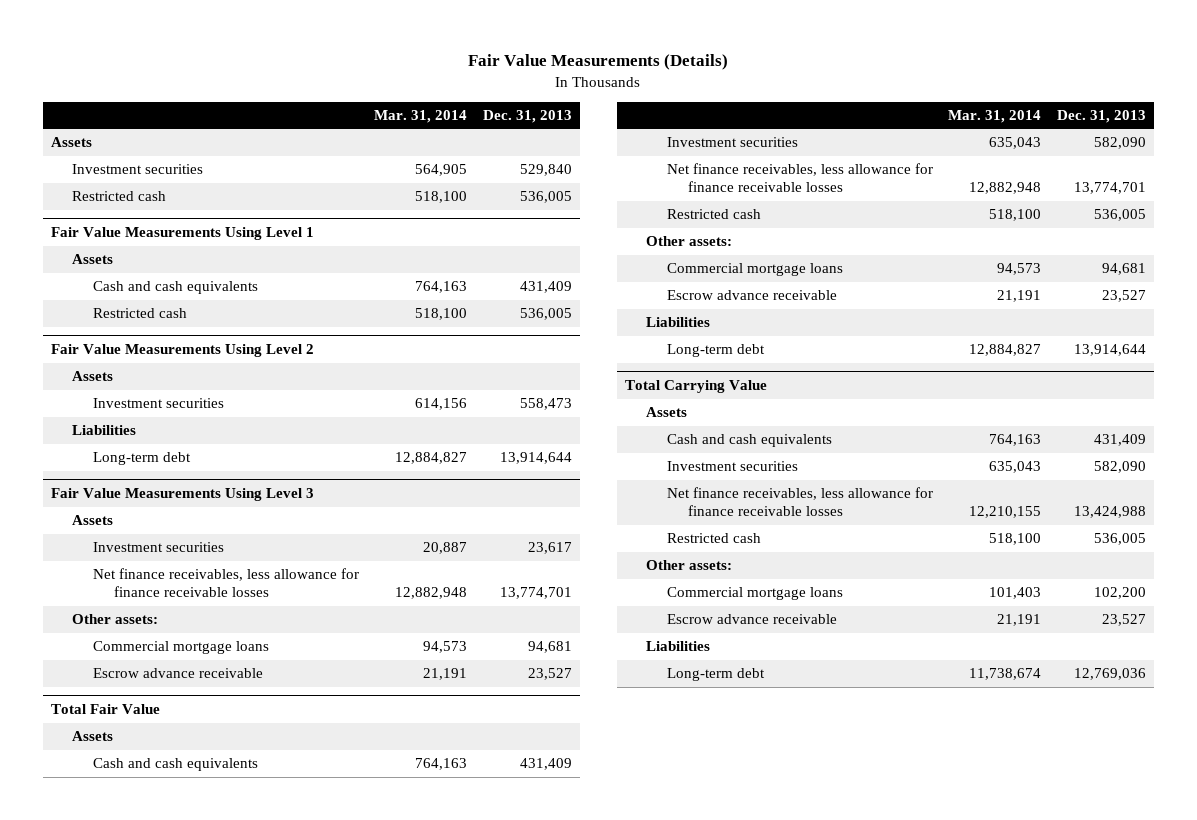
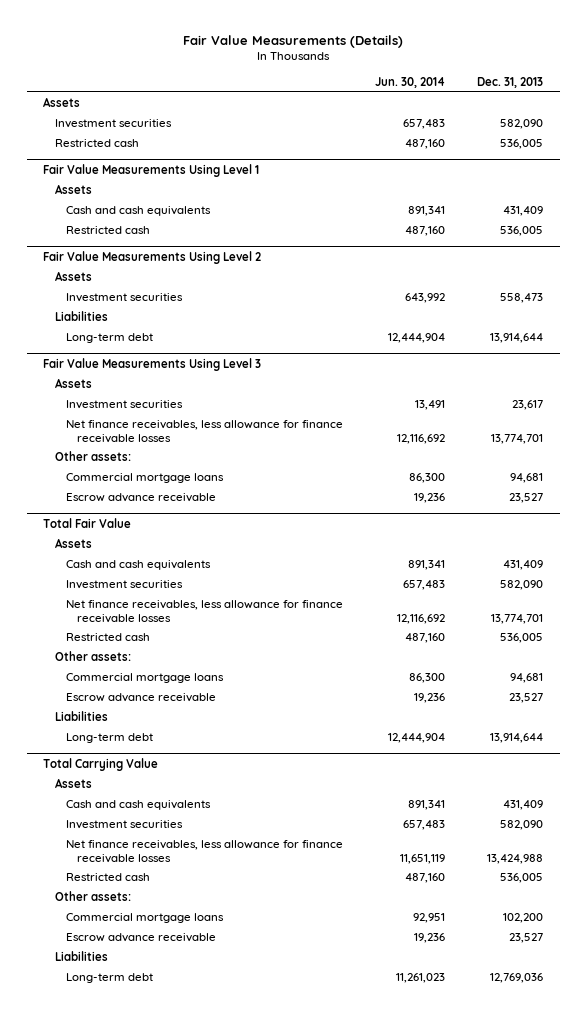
- | Mar. 31, 2014 | Dec. 31, 2013
+ | Jun. 30, 2014 | Dec. 31, 2013
- Investment securities | 564,905 | 529,840
+ Investment securities | 657,483 | 582,090

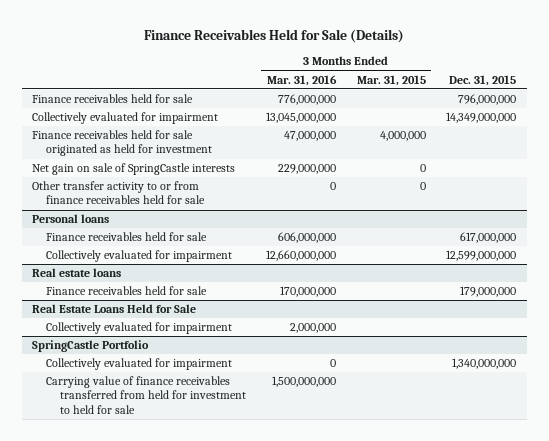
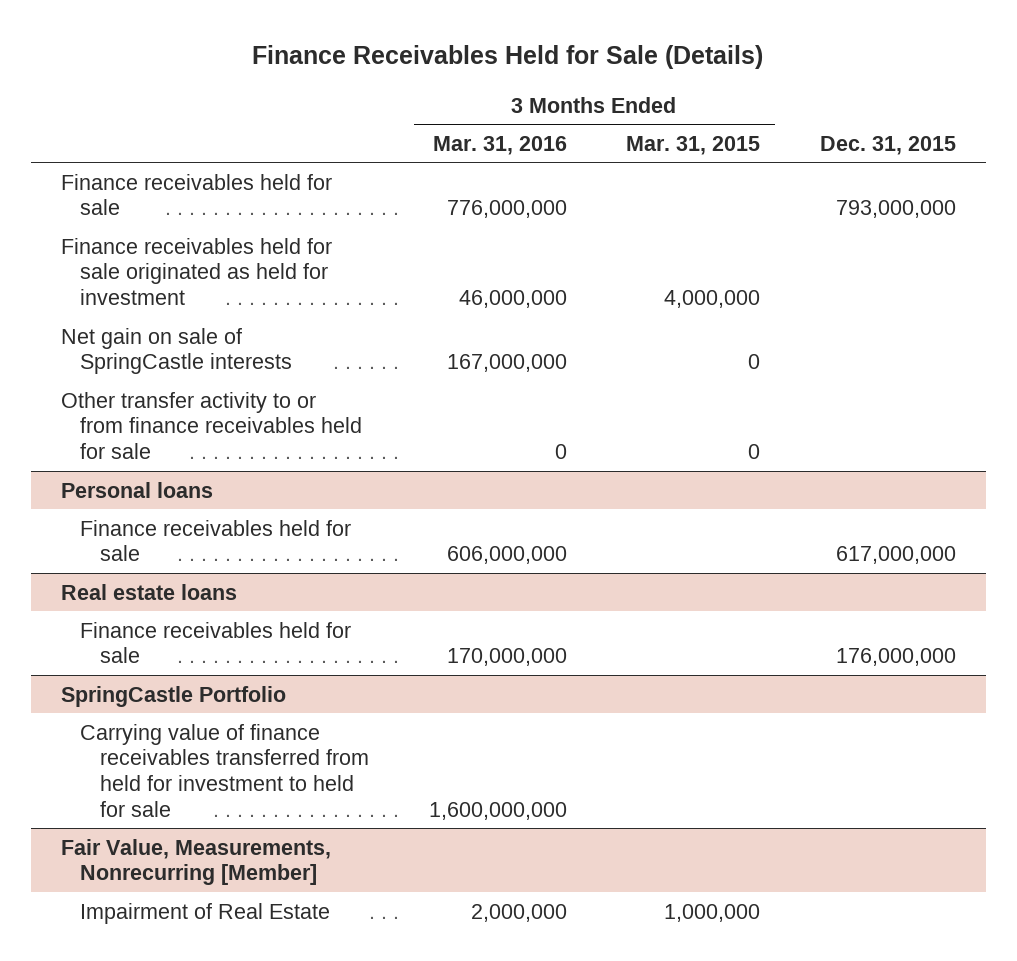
- Finance receivables held for sale | 776,000,000 | | 796,000,000
- Collectively evaluated for impairment | 13,045,000,000 | | 14,349,000,000
- Finance receivables held for sale originated as held for investment | 47,000,000 | 4,000,000 |
- Net gain on sale of SpringCastle interests | 229,000,000 | 0 |
+ Finance receivables held for sale | 776,000,000 | | 793,000,000
+ Finance receivables held for sale originated as held for investment | 46,000,000 | 4,000,000 |
+ Net gain on sale of SpringCastle interests | 167,000,000 | 0 |
@ Personal loans
- Collectively evaluated for impairment | 12,660,000,000 | | 12,599,000,000
@ Real estate loans
- Finance receivables held for sale | 170,000,000 | | 179,000,000
- Real Estate Loans Held for Sale
- Collectively evaluated for impairment | 2,000,000 | |
@ Real estate loans
+ Finance receivables held for sale | 170,000,000 | | 176,000,000
@ SpringCastle Portfolio
- Collectively evaluated for impairment | 0 | | 1,340,000,000
- Carrying value of finance receivables transferred from held for investment to held for sale | 1,500,000,000 | |
+ Carrying value of finance receivables transferred from held for investment to held for sale | 1,600,000,000 | |
+ Fair Value, Measurements, Nonrecurring [Member]
+ Impairment of Real Estate | 2,000,000 | 1,000,000 |

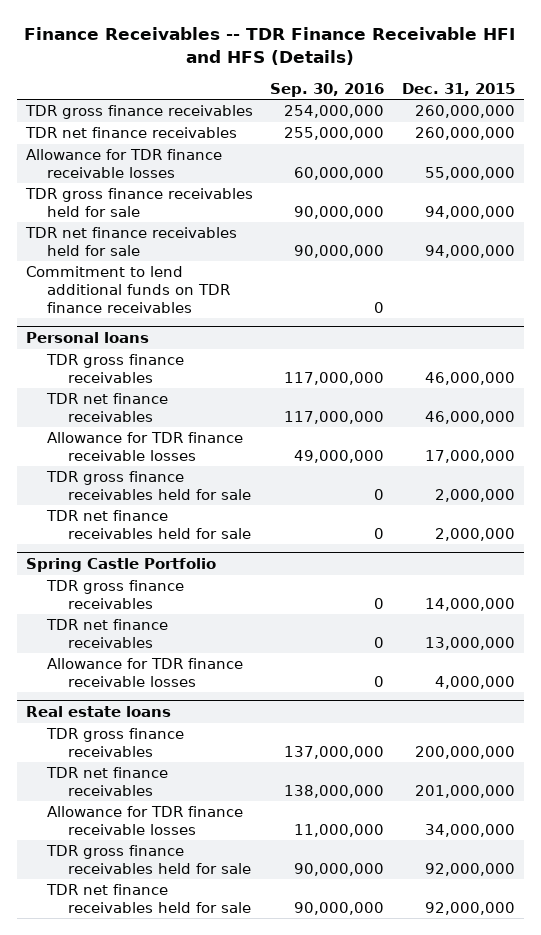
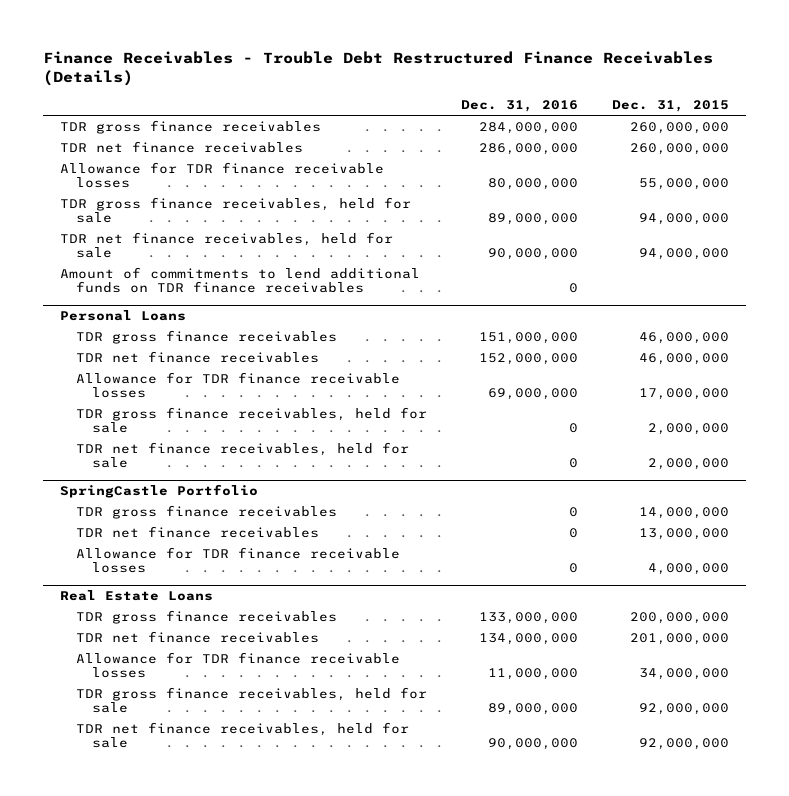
- Finance Receivables -- TDR Finance Receivable HFI and HFS (Details)
+ Finance Receivables - Trouble Debt Restructured Finance Receivables (Details)
- | Sep. 30, 2016 | Dec. 31, 2015
+ | Dec. 31, 2016 | Dec. 31, 2015
- TDR gross finance receivables held for sale | 90,000,000 | 94,000,000
- TDR net finance receivables held for sale | 90,000,000 | 94,000,000
- Commitment to lend additional funds on TDR finance receivables | 0 |
- Personal loans
+ TDR gross finance receivables, held for sale | 89,000,000 | 94,000,000
+ TDR net finance receivables, held for sale | 90,000,000 | 94,000,000
+ Amount of commitments to lend additional funds on TDR finance receivables | 0 |
+ Personal Loans
- TDR gross finance receivables held for sale | 0 | 2,000,000
- TDR net finance receivables held for sale | 0 | 2,000,000
- Spring Castle Portfolio
+ TDR gross finance receivables, held for sale | 0 | 2,000,000
+ TDR net finance receivables, held for sale | 0 | 2,000,000
+ SpringCastle Portfolio
- Real estate loans
+ Real Estate Loans
- TDR gross finance receivables held for sale | 90,000,000 | 92,000,000
- TDR net finance receivables held for sale | 90,000,000 | 92,000,000
+ TDR gross finance receivables, held for sale | 89,000,000 | 92,000,000
+ TDR net finance receivables, held for sale | 90,000,000 | 92,000,000

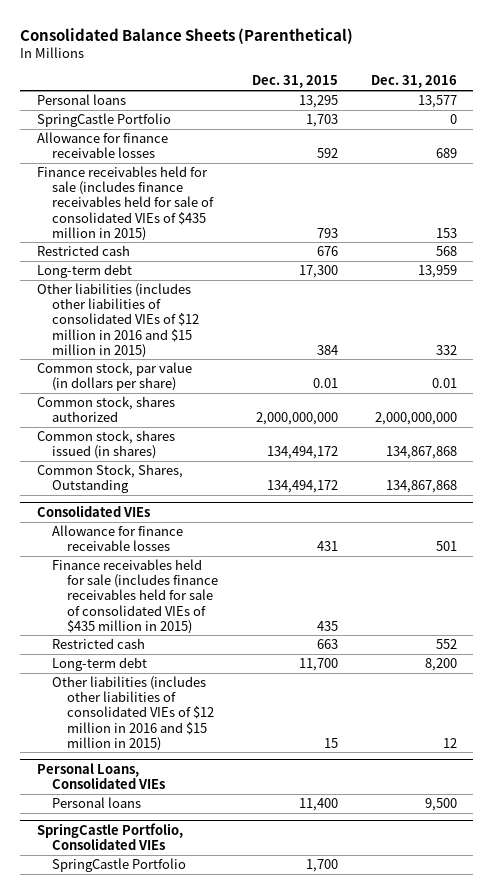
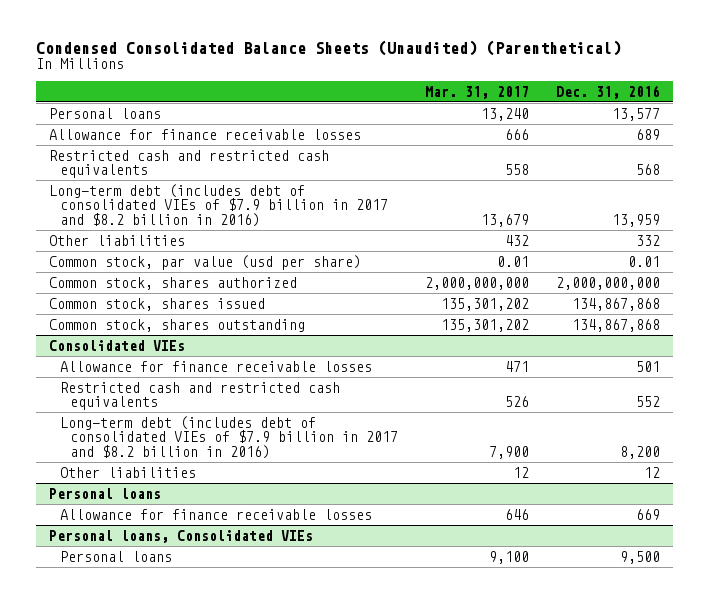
- Consolidated Balance Sheets (Parenthetical)
+ Condensed Consolidated Balance Sheets (Unaudited) (Parenthetical)
- | Dec. 31, 2015 | Dec. 31, 2016
+ | Mar. 31, 2017 | Dec. 31, 2016
- SpringCastle Portfolio | 1,703 | 0
- Finance receivables held for sale (includes finance receivables held for sale of consolidated VIEs of $435 million in 2015) | 793 | 153
- Restricted cash | 676 | 568
- Long-term debt | 17,300 | 13,959
- Other liabilities (includes other liabilities of consolidated VIEs of $12 million in 2016 and $15 million in 2015) | 384 | 332
- Common stock, par value (in dollars per share) | 0.01 | 0.01
+ Restricted cash and restricted cash equivalents | 558 | 568
+ Long-term debt (includes debt of consolidated VIEs of $7.9 billion in 2017 and $8.2 billion in 2016) | 13,679 | 13,959
+ Other liabilities | 432 | 332
+ Common stock, par value (usd per share) | 0.01 | 0.01
- Common stock, shares issued (in shares) | 134,494,172 | 134,867,868
- Common Stock, Shares, Outstanding | 134,494,172 | 134,867,868
+ Common stock, shares issued | 135,301,202 | 134,867,868
+ Common stock, shares outstanding | 135,301,202 | 134,867,868
@ Consolidated VIEs
- Finance receivables held for sale (includes finance receivables held for sale of consolidated VIEs of $435 million in 2015) | 435 |
- Restricted cash | 663 | 552
- Long-term debt | 11,700 | 8,200
- Other liabilities (includes other liabilities of consolidated VIEs of $12 million in 2016 and $15 million in 2015) | 15 | 12
- Personal Loans, Consolidated VIEs
@ Consolidated VIEs
+ Restricted cash and restricted cash equivalents | 526 | 552
+ Long-term debt (includes debt of consolidated VIEs of $7.9 billion in 2017 and $8.2 billion in 2016) | 7,900 | 8,200
+ Other liabilities | 12 | 12
+ Personal loans
+ Allowance for finance receivable losses | 646 | 669
+ Personal loans, Consolidated VIEs
- SpringCastle Portfolio, Consolidated VIEs
- SpringCastle Portfolio | 1,700 |

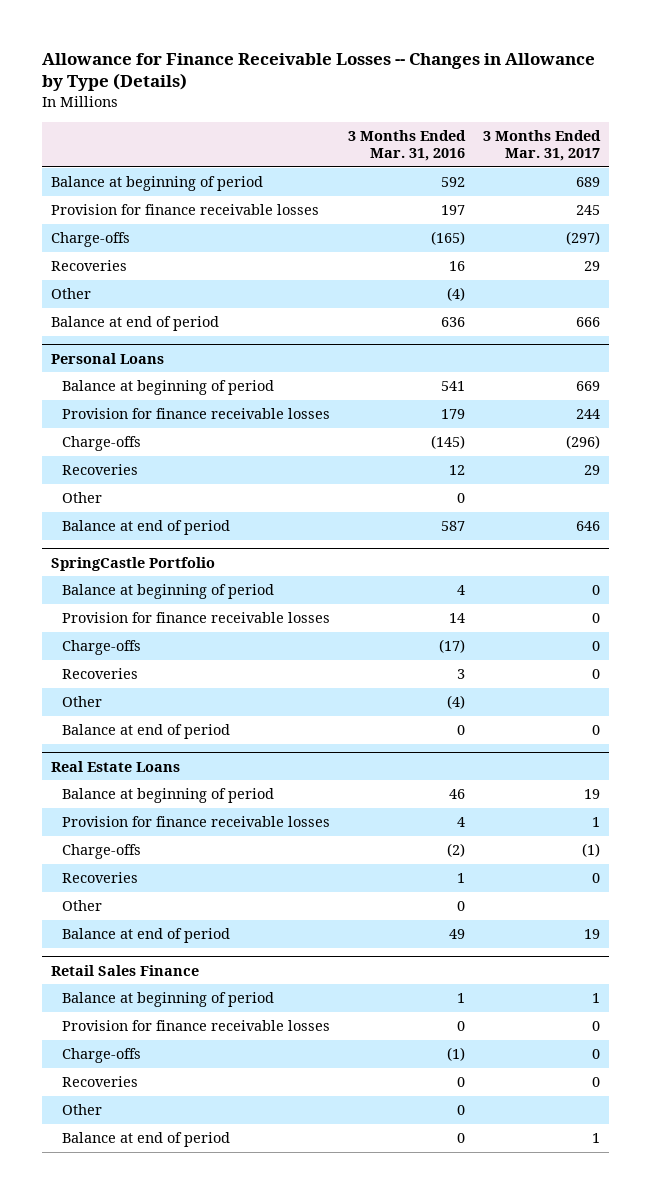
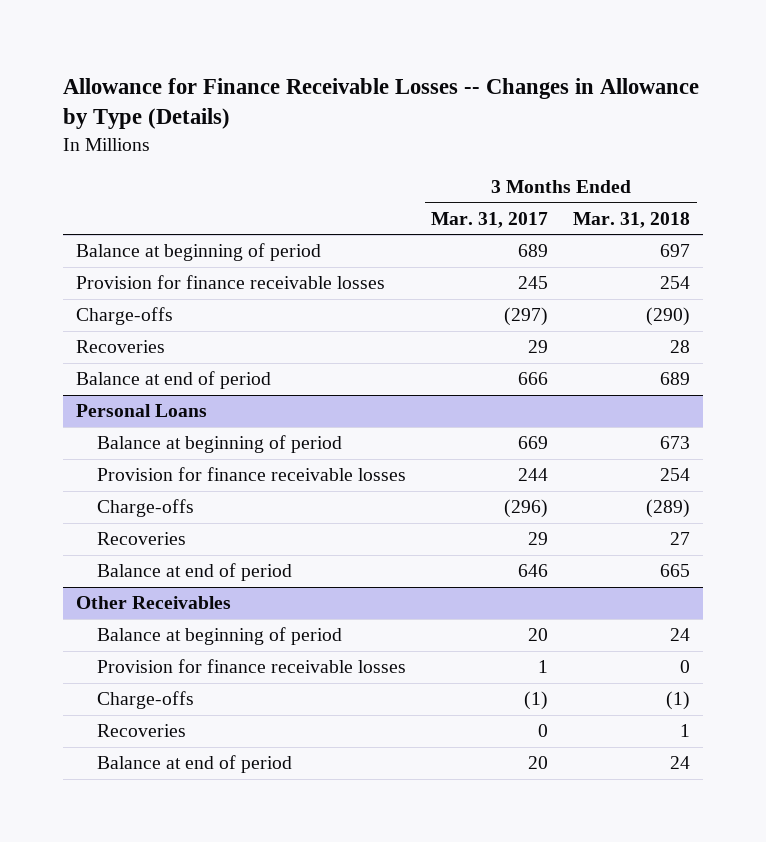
- | 3 Months Ended Mar. 31, 2016 | 3 Months Ended Mar. 31, 2017
+ | 3 Months Ended Mar. 31, 2017 | 3 Months Ended Mar. 31, 2018
- Other | (4) |
@ Personal Loans
- Other | 0 |
- SpringCastle Portfolio
- Balance at beginning of period | 4 | 0
- Provision for finance receivable losses | 14 | 0
- Charge-offs | (17) | 0
- Recoveries | 3 | 0
- Other | (4) |
- Balance at end of period | 0 | 0
- Real Estate Loans
- Balance at beginning of period | 46 | 19
+ Other Receivables
+ Balance at beginning of period | 20 | 24
- Other | 0 |
- Balance at end of period | 49 | 19
- Retail Sales Finance
- Balance at beginning of period | 1 | 1
- Provision for finance receivable losses | 0 | 0
- Charge-offs | (1) | 0
- Recoveries | 0 | 0
- Other | 0 |
- Balance at end of period | 0 | 1
+ Balance at end of period | 20 | 24

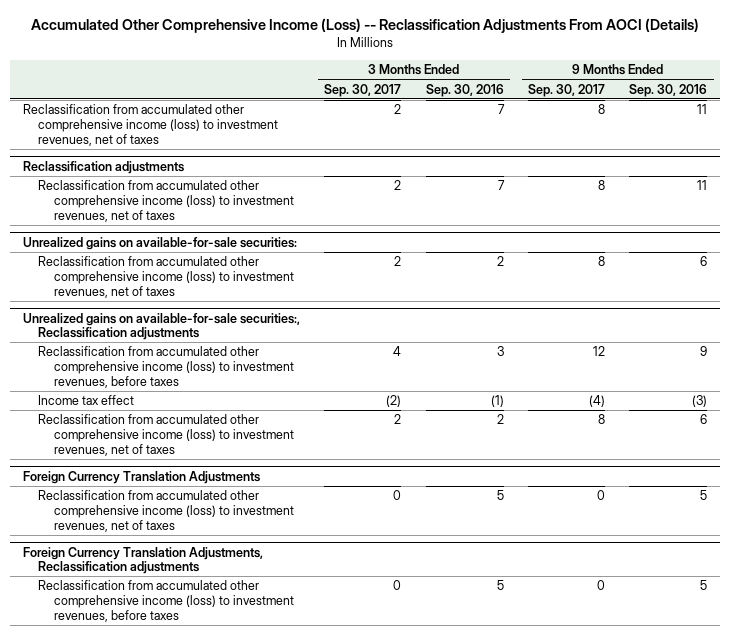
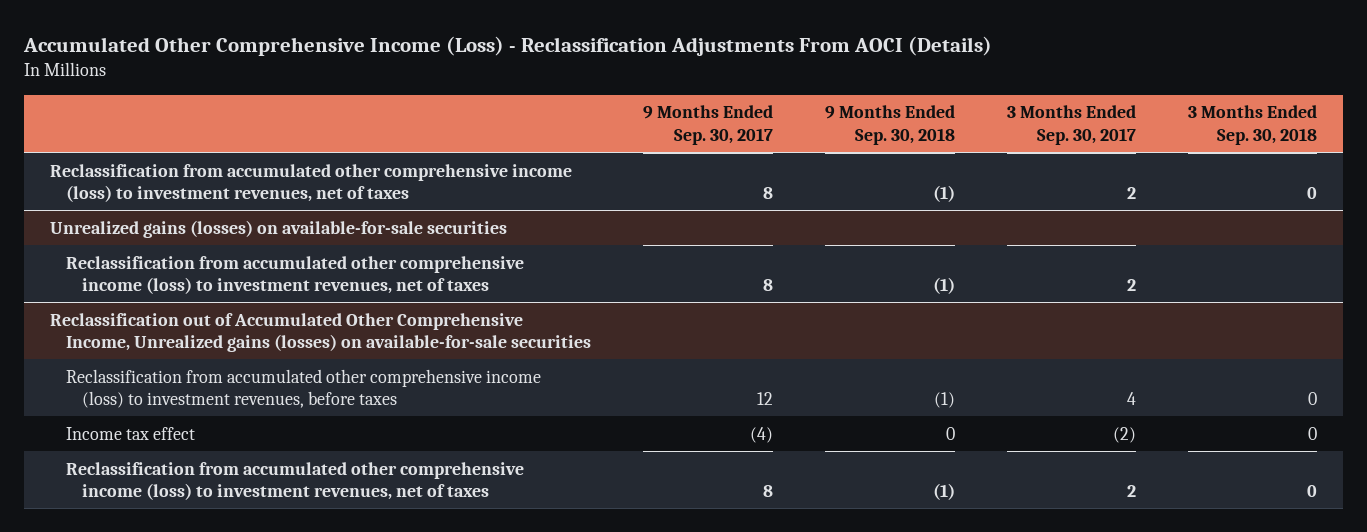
- Accumulated Other Comprehensive Income (Loss) -- Reclassification Adjustments From AOCI (Details)
+ Accumulated Other Comprehensive Income (Loss) - Reclassification Adjustments From AOCI (Details)
- | 3 Months Ended Sep. 30, 2017 | 3 Months Ended Sep. 30, 2016 | 9 Months Ended Sep. 30, 2017 | 9 Months Ended Sep. 30, 2016
+ | 9 Months Ended Sep. 30, 2017 | 9 Months Ended Sep. 30, 2018 | 3 Months Ended Sep. 30, 2017 | 3 Months Ended Sep. 30, 2018
- Reclassification adjustments
- Reclassification from accumulated other comprehensive income (loss) to investment revenues, net of taxes | 2 | 7 | 8 | 11
- Unrealized gains on available-for-sale securities:
+ Unrealized gains (losses) on available-for-sale securities
- Unrealized gains on available-for-sale securities:, Reclassification adjustments
+ Reclassification out of Accumulated Other Comprehensive Income, Unrealized gains (losses) on available-for-sale securities
- Foreign Currency Translation Adjustments
- Reclassification from accumulated other comprehensive income (loss) to investment revenues, net of taxes | 0 | 5 | 0 | 5
- Foreign Currency Translation Adjustments, Reclassification adjustments
- Reclassification from accumulated other comprehensive income (loss) to investment revenues, before taxes | 0 | 5 | 0 | 5

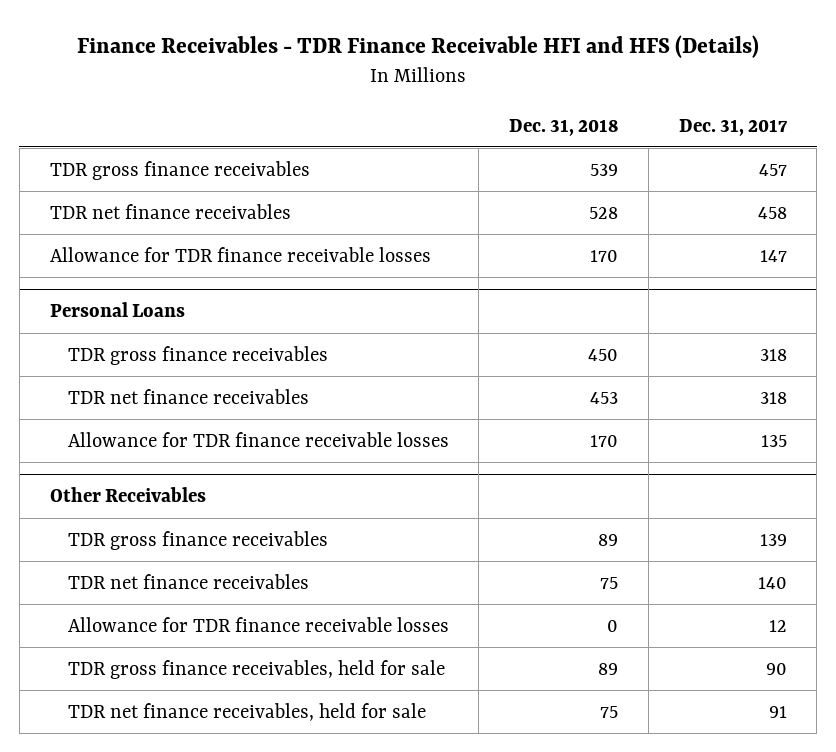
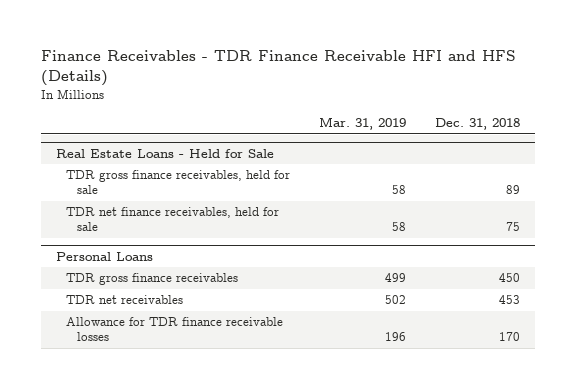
- | Dec. 31, 2018 | Dec. 31, 2017
+ | Mar. 31, 2019 | Dec. 31, 2018
- TDR gross finance receivables | 539 | 457
- TDR net finance receivables | 528 | 458
- Allowance for TDR finance receivable losses | 170 | 147
+ Real Estate Loans - Held for Sale
+ TDR gross finance receivables, held for sale | 58 | 89
+ TDR net finance receivables, held for sale | 58 | 75
@ Personal Loans
- TDR net finance receivables | 453 | 318
+ TDR net receivables | 502 | 453
- Other Receivables
- TDR gross finance receivables | 89 | 139
- TDR net finance receivables | 75 | 140
- Allowance for TDR finance receivable losses | 0 | 12
- TDR gross finance receivables, held for sale | 89 | 90
- TDR net finance receivables, held for sale | 75 | 91

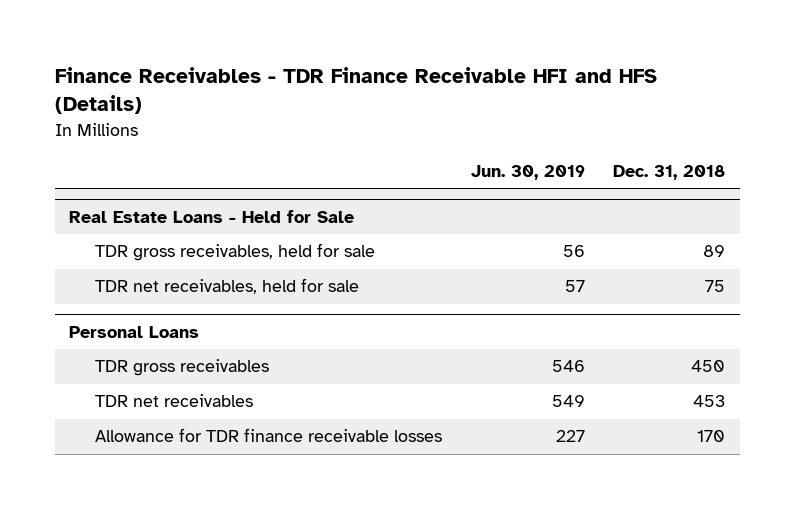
- | Mar. 31, 2019 | Dec. 31, 2018
+ | Jun. 30, 2019 | Dec. 31, 2018
@ Real Estate Loans - Held for Sale
- TDR gross finance receivables, held for sale | 58 | 89
- TDR net finance receivables, held for sale | 58 | 75
+ TDR gross receivables, held for sale | 56 | 89
+ TDR net receivables, held for sale | 57 | 75
@ Personal Loans
- TDR gross finance receivables | 499 | 450
+ TDR gross receivables | 546 | 450

